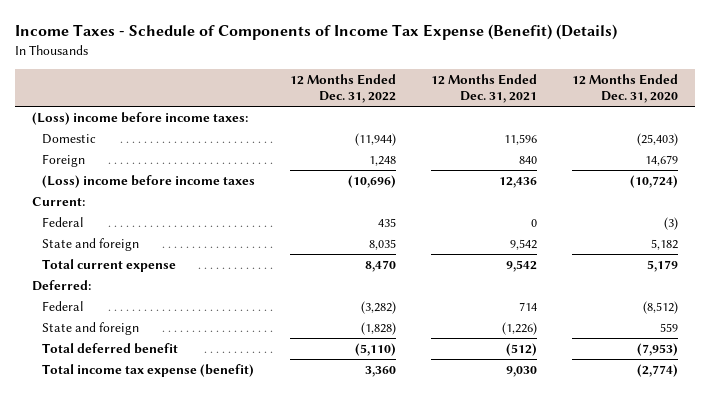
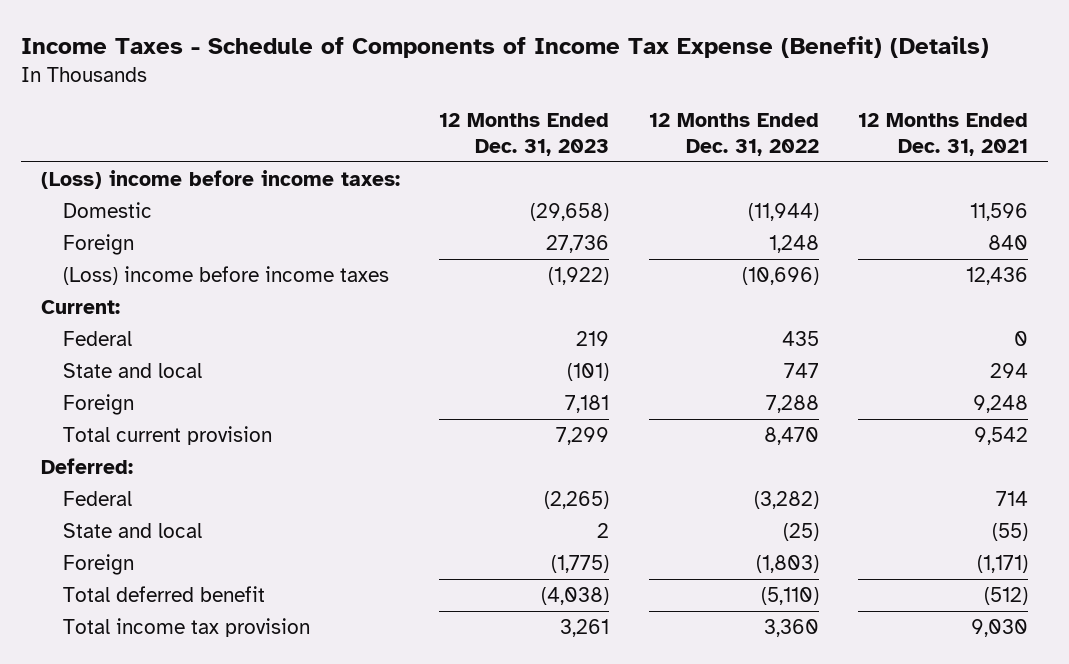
- | 12 Months Ended Dec. 31, 2022 | 12 Months Ended Dec. 31, 2021 | 12 Months Ended Dec. 31, 2020
+ | 12 Months Ended Dec. 31, 2023 | 12 Months Ended Dec. 31, 2022 | 12 Months Ended Dec. 31, 2021
- State and foreign | 8,035 | 9,542 | 5,182
- Total current expense | 8,470 | 9,542 | 5,179
+ State and local | (101) | 747 | 294
+ Foreign | 7,181 | 7,288 | 9,248
+ Total current provision | 7,299 | 8,470 | 9,542
- State and foreign | (1,828) | (1,226) | 559
+ State and local | 2 | (25) | (55)
+ Foreign | (1,775) | (1,803) | (1,171)
- Total income tax expense (benefit) | 3,360 | 9,030 | (2,774)
+ Total income tax provision | 3,261 | 3,360 | 9,030

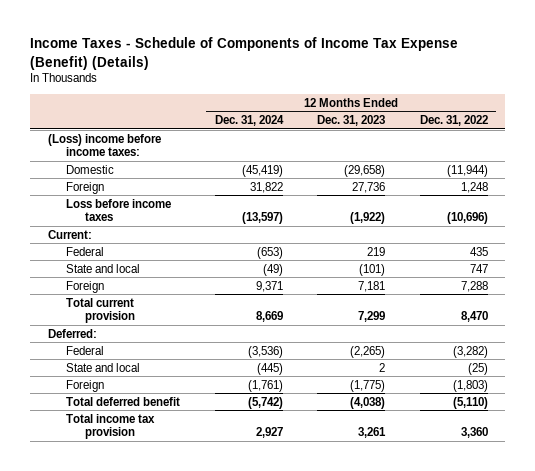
- | 12 Months Ended Dec. 31, 2023 | 12 Months Ended Dec. 31, 2022 | 12 Months Ended Dec. 31, 2021
+ | 12 Months Ended Dec. 31, 2024 | 12 Months Ended Dec. 31, 2023 | 12 Months Ended Dec. 31, 2022
- (Loss) income before income taxes | (1,922) | (10,696) | 12,436
+ Loss before income taxes | (13,597) | (1,922) | (10,696)

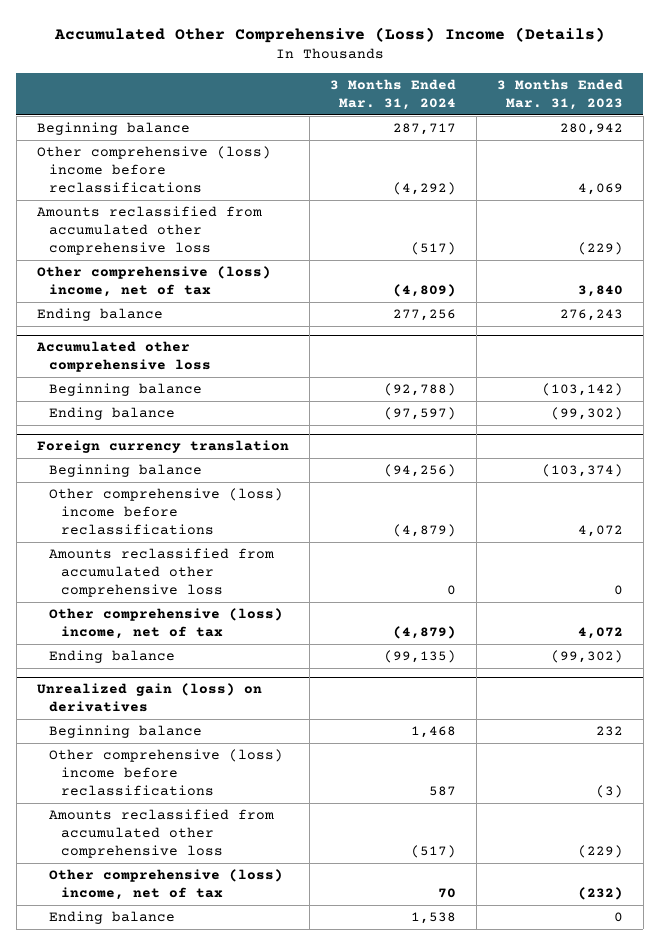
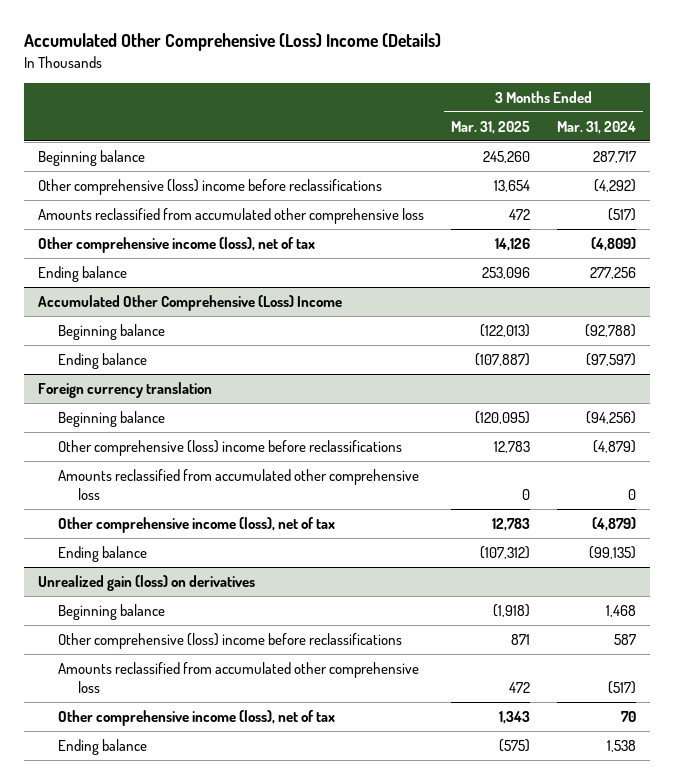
- | 3 Months Ended Mar. 31, 2024 | 3 Months Ended Mar. 31, 2023
+ | 3 Months Ended Mar. 31, 2025 | 3 Months Ended Mar. 31, 2024
- Other comprehensive (loss) income, net of tax | (4,809) | 3,840
+ Other comprehensive income (loss), net of tax | 14,126 | (4,809)
- Accumulated other comprehensive loss
+ Accumulated Other Comprehensive (Loss) Income
@ Foreign currency translation
- Other comprehensive (loss) income, net of tax | (4,879) | 4,072
+ Other comprehensive income (loss), net of tax | 12,783 | (4,879)
@ Unrealized gain (loss) on derivatives
- Other comprehensive (loss) income, net of tax | 70 | (232)
+ Other comprehensive income (loss), net of tax | 1,343 | 70

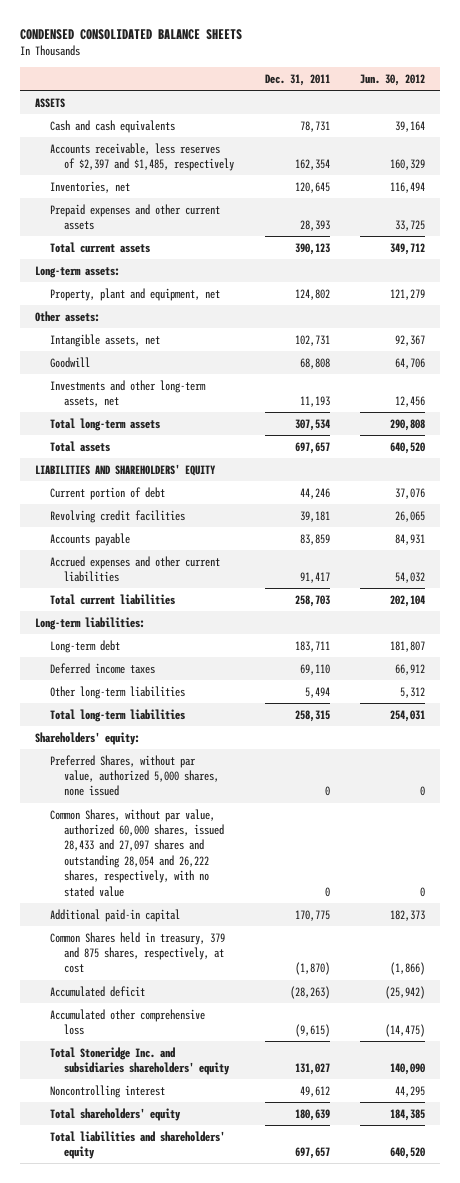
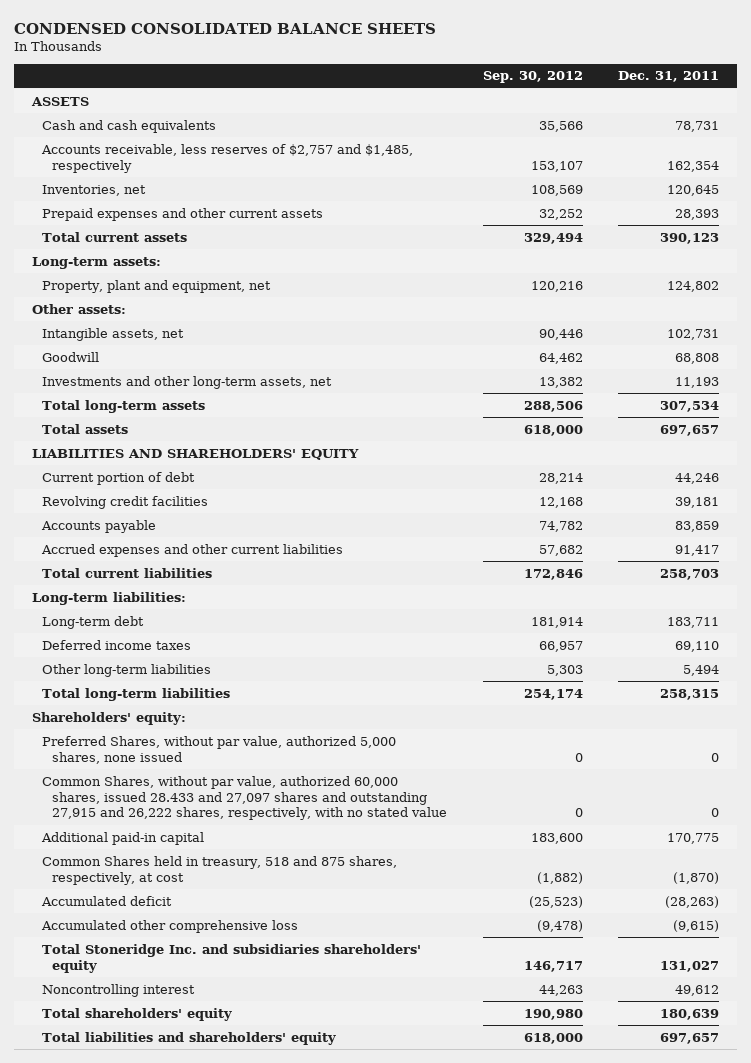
- | Dec. 31, 2011 | Jun. 30, 2012
+ | Sep. 30, 2012 | Dec. 31, 2011
- Accounts receivable, less reserves of $2,397 and $1,485, respectively | 162,354 | 160,329
+ Accounts receivable, less reserves of $2,757 and $1,485, respectively | 153,107 | 162,354
- Common Shares, without par value, authorized 60,000 shares, issued 28,433 and 27,097 shares and outstanding 28,054 and 26,222 shares, respectively, with no stated value | 0 | 0
+ Common Shares, without par value, authorized 60,000 shares, issued 28.433 and 27,097 shares and outstanding 27,915 and 26,222 shares, respectively, with no stated value | 0 | 0
- Common Shares held in treasury, 379 and 875 shares, respectively, at cost | (1,870) | (1,866)
+ Common Shares held in treasury, 518 and 875 shares, respectively, at cost | (1,882) | (1,870)

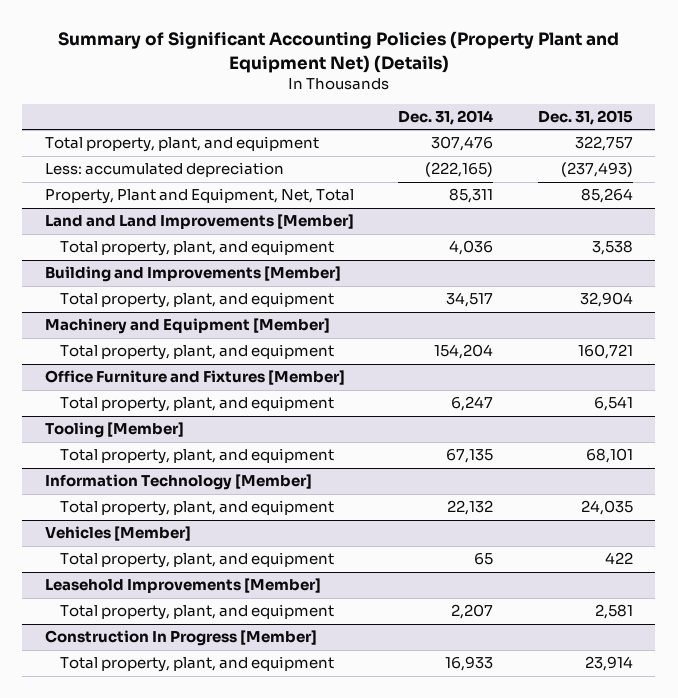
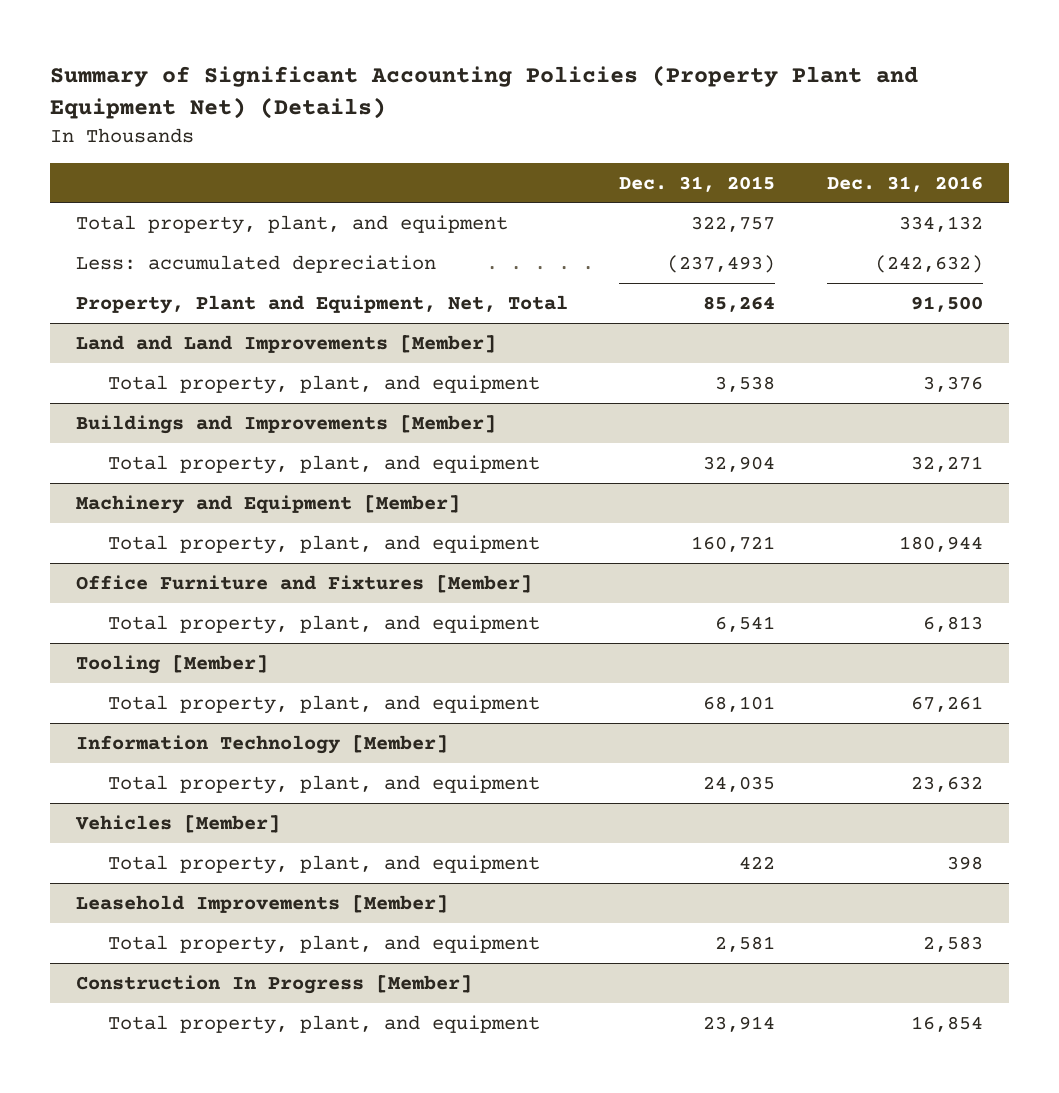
- | Dec. 31, 2014 | Dec. 31, 2015
+ | Dec. 31, 2015 | Dec. 31, 2016
- Building and Improvements [Member]
+ Buildings and Improvements [Member]

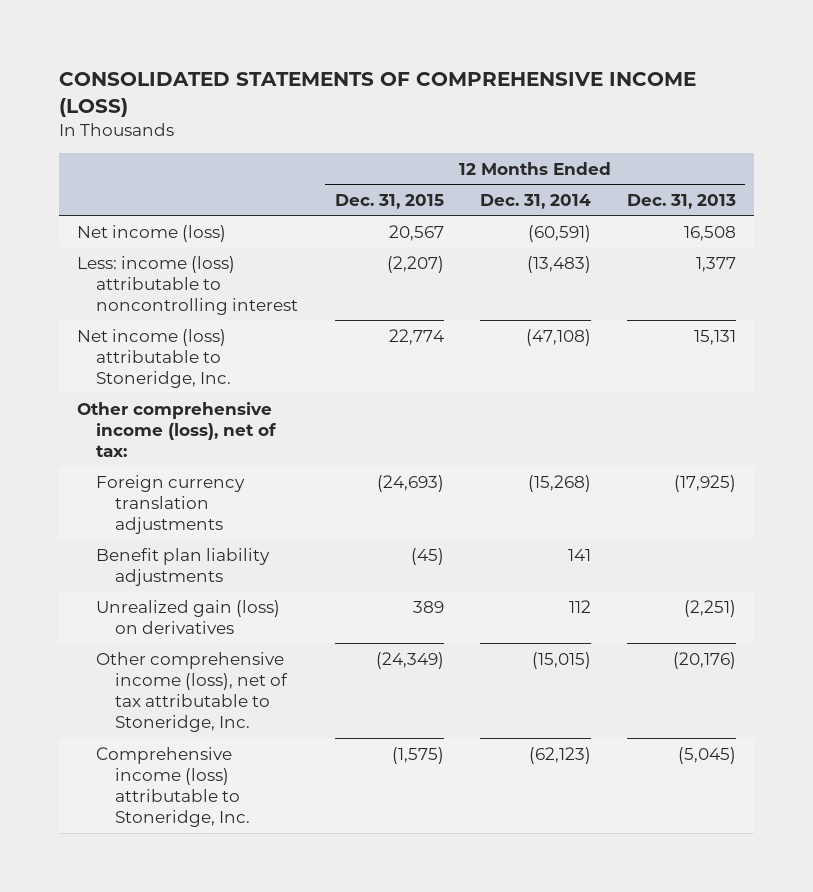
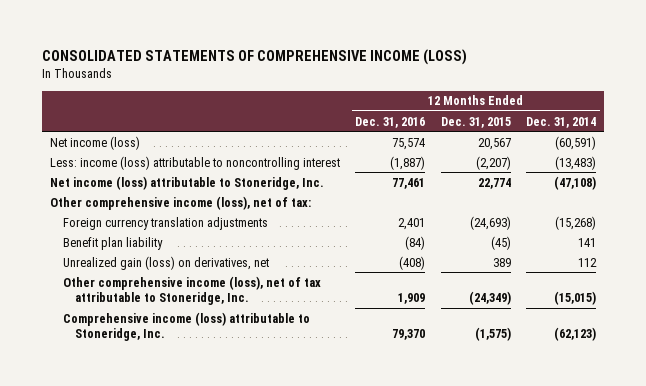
- | 12 Months Ended Dec. 31, 2015 | 12 Months Ended Dec. 31, 2014 | 12 Months Ended Dec. 31, 2013
+ | 12 Months Ended Dec. 31, 2016 | 12 Months Ended Dec. 31, 2015 | 12 Months Ended Dec. 31, 2014
- Benefit plan liability adjustments | (45) | 141 |
- Unrealized gain (loss) on derivatives | 389 | 112 | (2,251)
+ Benefit plan liability | (84) | (45) | 141
+ Unrealized gain (loss) on derivatives, net | (408) | 389 | 112

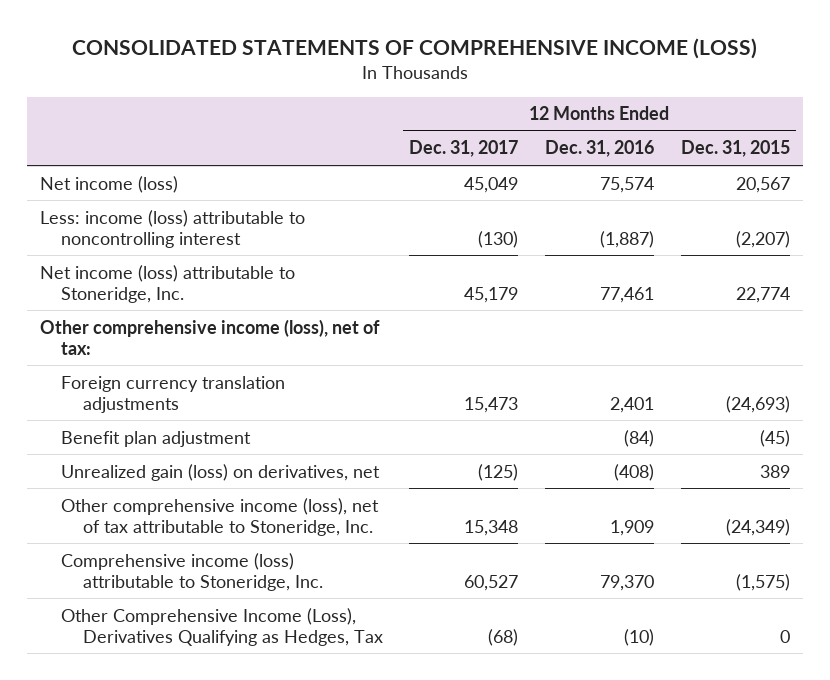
- | 12 Months Ended Dec. 31, 2016 | 12 Months Ended Dec. 31, 2015 | 12 Months Ended Dec. 31, 2014
+ | 12 Months Ended Dec. 31, 2017 | 12 Months Ended Dec. 31, 2016 | 12 Months Ended Dec. 31, 2015
- Benefit plan liability | (84) | (45) | 141
+ Benefit plan adjustment | | (84) | (45)
+ Other Comprehensive Income (Loss), Derivatives Qualifying as Hedges, Tax | (68) | (10) | 0

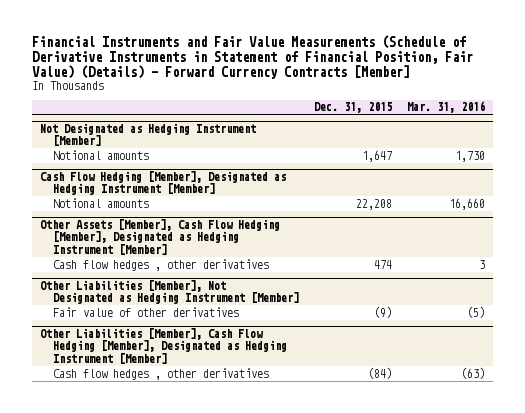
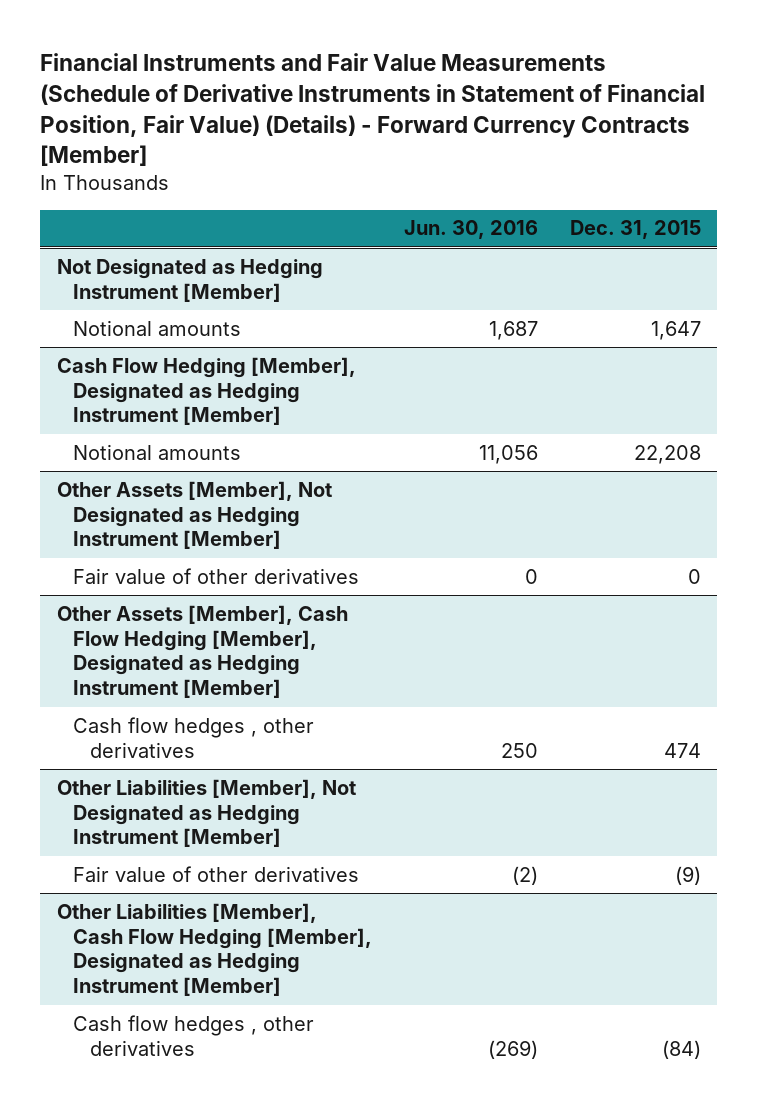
- | Dec. 31, 2015 | Mar. 31, 2016
+ | Jun. 30, 2016 | Dec. 31, 2015
+ Other Assets [Member], Not Designated as Hedging Instrument [Member]
+ Fair value of other derivatives | 0 | 0

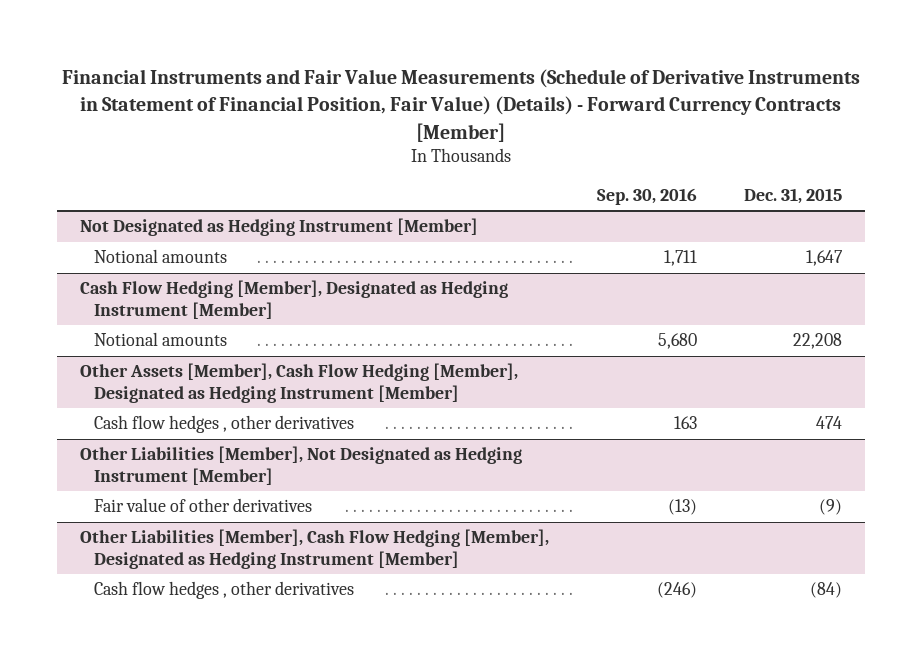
- | Jun. 30, 2016 | Dec. 31, 2015
+ | Sep. 30, 2016 | Dec. 31, 2015
- Other Assets [Member], Not Designated as Hedging Instrument [Member]
- Fair value of other derivatives | 0 | 0

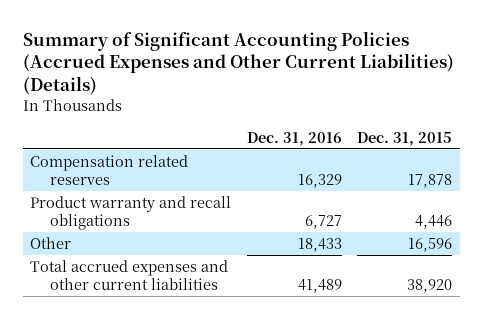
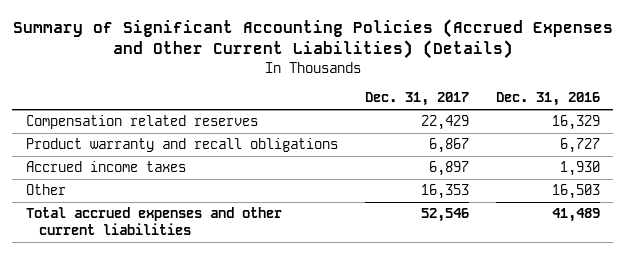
- | Dec. 31, 2016 | Dec. 31, 2015
+ | Dec. 31, 2017 | Dec. 31, 2016
- Other | 18,433 | 16,596
+ Accrued income taxes | 6,897 | 1,930
+ Other | 16,353 | 16,503

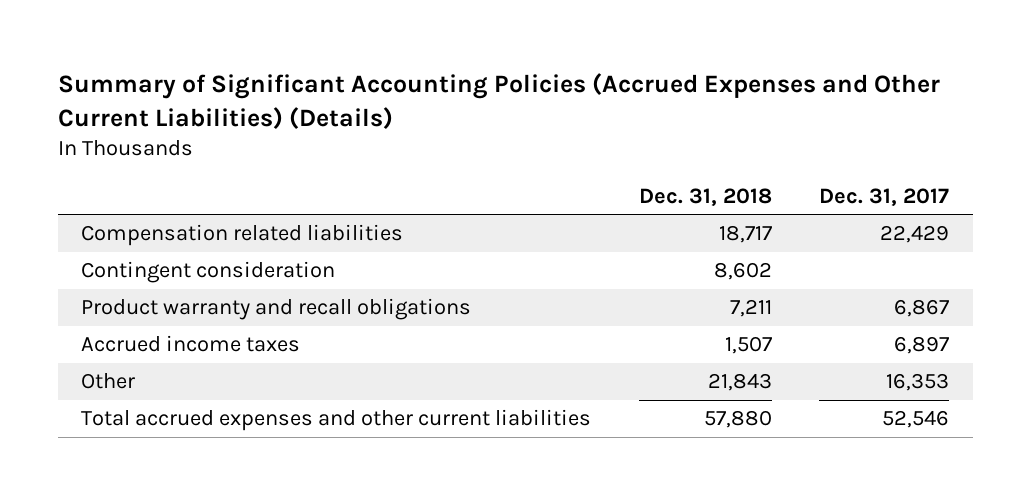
- | Dec. 31, 2017 | Dec. 31, 2016
+ | Dec. 31, 2018 | Dec. 31, 2017
- Compensation related reserves | 22,429 | 16,329
+ Compensation related liabilities | 18,717 | 22,429
+ Contingent consideration | 8,602 |

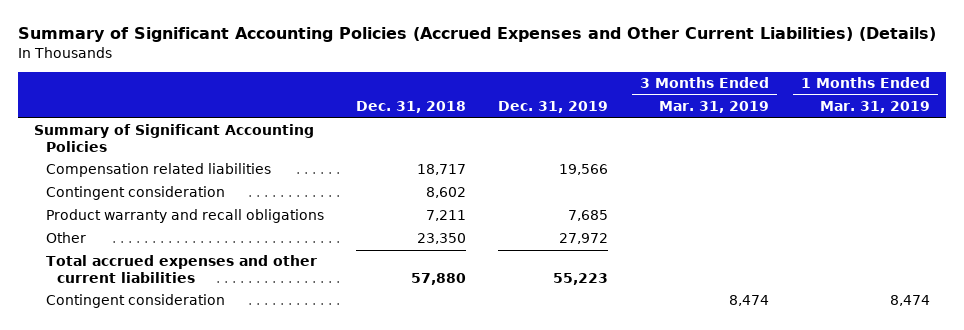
- | Dec. 31, 2018 | Dec. 31, 2017
+ | Dec. 31, 2018 | Dec. 31, 2019 | 3 Months Ended Mar. 31, 2019 | 1 Months Ended Mar. 31, 2019
+ Summary of Significant Accounting Policies
- Accrued income taxes | 1,507 | 6,897
- Other | 21,843 | 16,353
+ Other | 23,350 | 27,972 | |
+ Contingent consideration | | | 8,474 | 8,474

